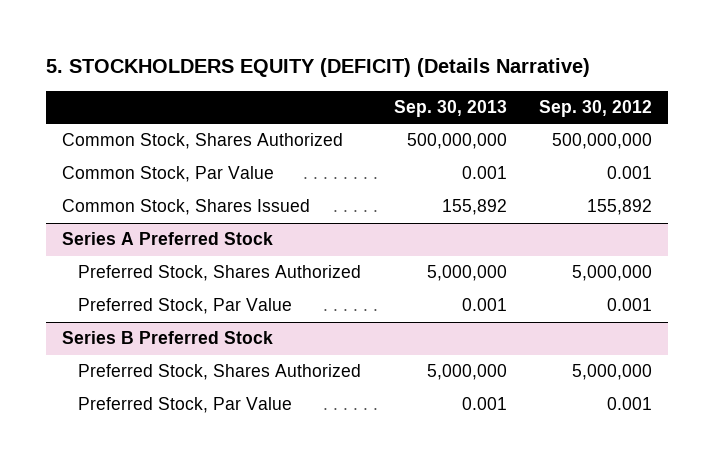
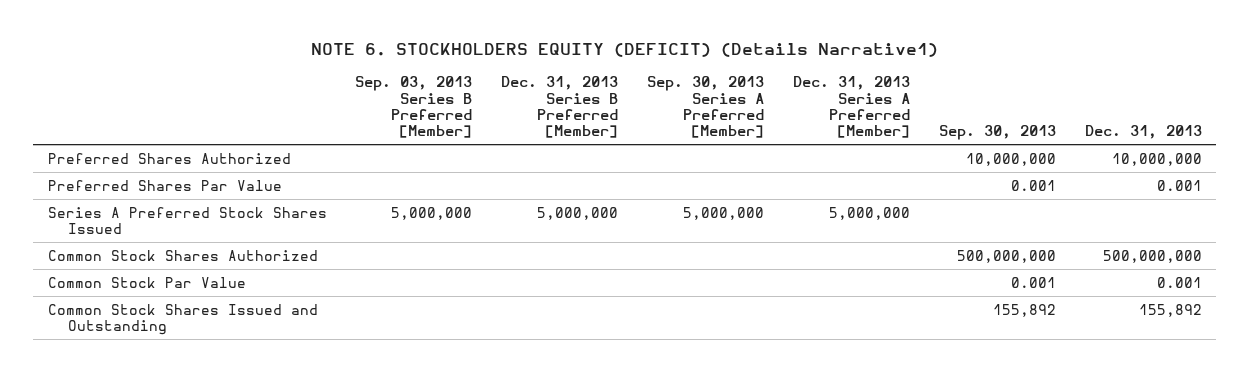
- 5. STOCKHOLDERS EQUITY (DEFICIT) (Details Narrative)
+ NOTE 6. STOCKHOLDERS EQUITY (DEFICIT) (Details Narrative1)
- | Sep. 30, 2013 | Sep. 30, 2012
+ | Sep. 03, 2013 Series B Preferred [Member] | Dec. 31, 2013 Series B Preferred [Member] | Sep. 30, 2013 Series A Preferred [Member] | Dec. 31, 2013 Series A Preferred [Member] | Sep. 30, 2013 | Dec. 31, 2013
- Common Stock, Shares Authorized | 500,000,000 | 500,000,000
- Common Stock, Par Value | 0.001 | 0.001
- Common Stock, Shares Issued | 155,892 | 155,892
- Series A Preferred Stock
- Preferred Stock, Shares Authorized | 5,000,000 | 5,000,000
- Preferred Stock, Par Value | 0.001 | 0.001
- Series B Preferred Stock
- Preferred Stock, Shares Authorized | 5,000,000 | 5,000,000
- Preferred Stock, Par Value | 0.001 | 0.001
+ Preferred Shares Authorized | | | | | 10,000,000 | 10,000,000
+ Preferred Shares Par Value | | | | | 0.001 | 0.001
+ Series A Preferred Stock Shares Issued | 5,000,000 | 5,000,000 | 5,000,000 | 5,000,000 | |
+ Common Stock Shares Authorized | | | | | 500,000,000 | 500,000,000
+ Common Stock Par Value | | | | | 0.001 | 0.001
+ Common Stock Shares Issued and Outstanding | | | | | 155,892 | 155,892

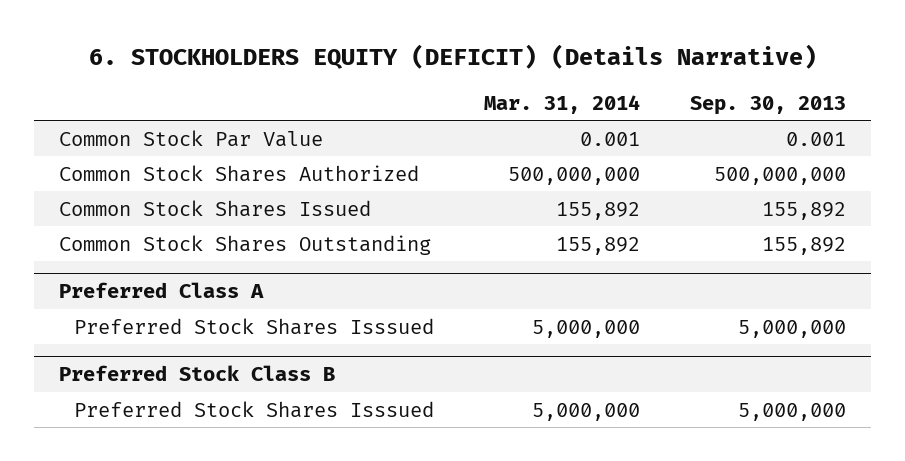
- NOTE 6. STOCKHOLDERS EQUITY (DEFICIT) (Details Narrative1)
+ 6. STOCKHOLDERS EQUITY (DEFICIT) (Details Narrative)
- | Sep. 03, 2013 Series B Preferred [Member] | Dec. 31, 2013 Series B Preferred [Member] | Sep. 30, 2013 Series A Preferred [Member] | Dec. 31, 2013 Series A Preferred [Member] | Sep. 30, 2013 | Dec. 31, 2013
+ | Mar. 31, 2014 | Sep. 30, 2013
- Preferred Shares Authorized | | | | | 10,000,000 | 10,000,000
- Preferred Shares Par Value | | | | | 0.001 | 0.001
- Series A Preferred Stock Shares Issued | 5,000,000 | 5,000,000 | 5,000,000 | 5,000,000 | |
- Common Stock Shares Issued and Outstanding | | | | | 155,892 | 155,892
moved down: Common Stock Shares Authorized | 500,000,000 | 500,000,000
+ Common Stock Shares Issued | 155,892 | 155,892
+ Common Stock Shares Outstanding | 155,892 | 155,892
+ Preferred Class A
+ Preferred Stock Shares Isssued | 5,000,000 | 5,000,000
+ Preferred Stock Class B
+ Preferred Stock Shares Isssued | 5,000,000 | 5,000,000

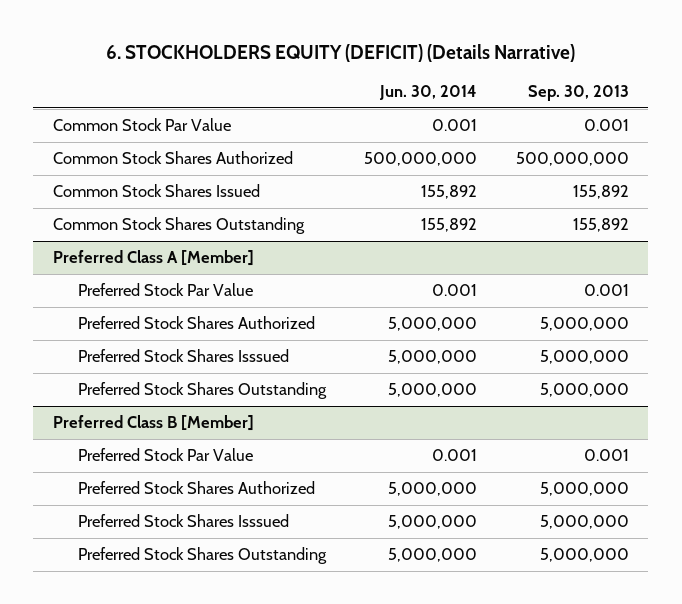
- | Mar. 31, 2014 | Sep. 30, 2013
+ | Jun. 30, 2014 | Sep. 30, 2013
- Preferred Class A
+ Preferred Class A [Member]
+ Preferred Stock Par Value | 0.001 | 0.001
+ Preferred Stock Shares Authorized | 5,000,000 | 5,000,000
- Preferred Stock Class B
+ Preferred Stock Shares Outstanding | 5,000,000 | 5,000,000
+ Preferred Class B [Member]
+ Preferred Stock Par Value | 0.001 | 0.001
+ Preferred Stock Shares Authorized | 5,000,000 | 5,000,000
+ Preferred Stock Shares Outstanding | 5,000,000 | 5,000,000

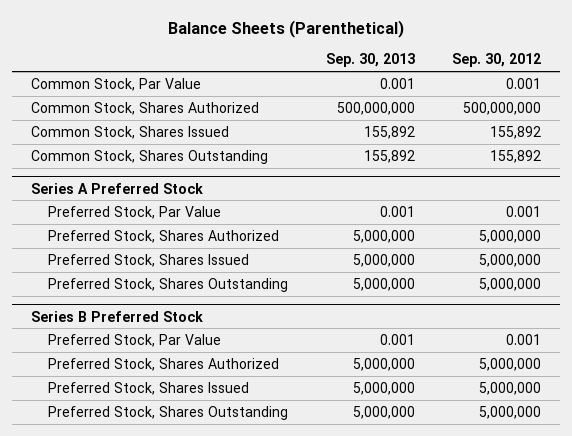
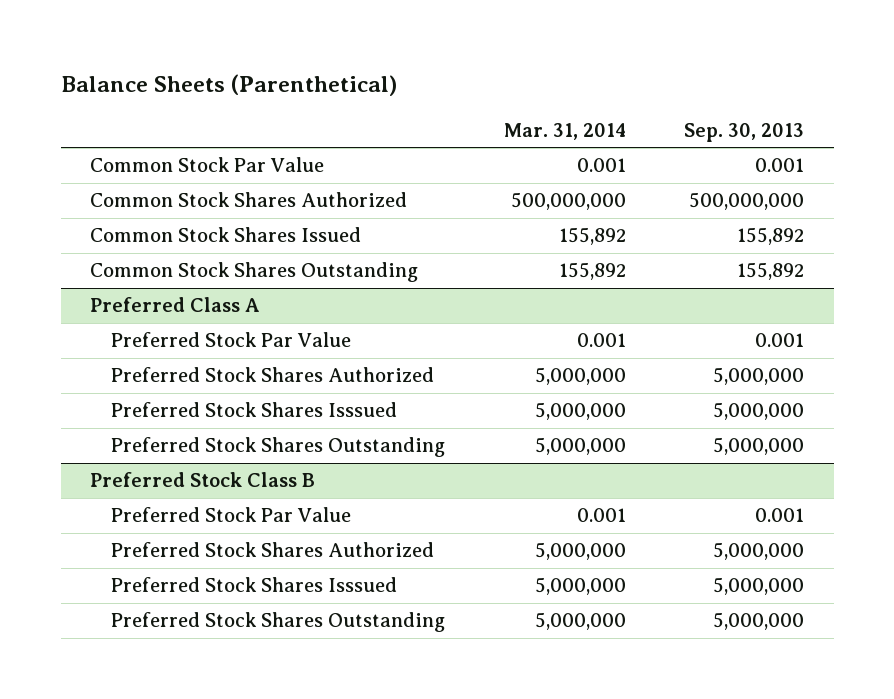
- | Sep. 30, 2013 | Sep. 30, 2012
+ | Mar. 31, 2014 | Sep. 30, 2013
- Common Stock, Par Value | 0.001 | 0.001
- Common Stock, Shares Authorized | 500,000,000 | 500,000,000
- Common Stock, Shares Issued | 155,892 | 155,892
- Common Stock, Shares Outstanding | 155,892 | 155,892
- Series A Preferred Stock
- Preferred Stock, Par Value | 0.001 | 0.001
- Preferred Stock, Shares Authorized | 5,000,000 | 5,000,000
- Preferred Stock, Shares Issued | 5,000,000 | 5,000,000
- Preferred Stock, Shares Outstanding | 5,000,000 | 5,000,000
- Series B Preferred Stock
- Preferred Stock, Par Value | 0.001 | 0.001
- Preferred Stock, Shares Authorized | 5,000,000 | 5,000,000
- Preferred Stock, Shares Issued | 5,000,000 | 5,000,000
- Preferred Stock, Shares Outstanding | 5,000,000 | 5,000,000
+ Common Stock Par Value | 0.001 | 0.001
+ Common Stock Shares Authorized | 500,000,000 | 500,000,000
+ Common Stock Shares Issued | 155,892 | 155,892
+ Common Stock Shares Outstanding | 155,892 | 155,892
+ Preferred Class A
+ Preferred Stock Par Value | 0.001 | 0.001
+ Preferred Stock Shares Authorized | 5,000,000 | 5,000,000
+ Preferred Stock Shares Isssued | 5,000,000 | 5,000,000
+ Preferred Stock Shares Outstanding | 5,000,000 | 5,000,000
+ Preferred Stock Class B
+ Preferred Stock Par Value | 0.001 | 0.001
+ Preferred Stock Shares Authorized | 5,000,000 | 5,000,000
+ Preferred Stock Shares Isssued | 5,000,000 | 5,000,000
+ Preferred Stock Shares Outstanding | 5,000,000 | 5,000,000

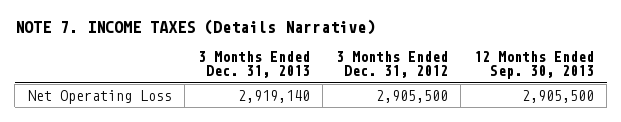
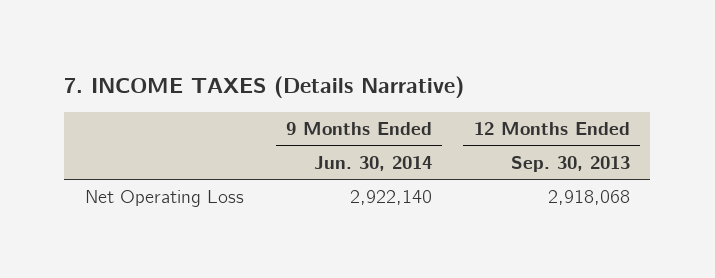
- NOTE 7. INCOME TAXES (Details Narrative)
+ 7. INCOME TAXES (Details Narrative)
- | 3 Months Ended Dec. 31, 2013 | 3 Months Ended Dec. 31, 2012 | 12 Months Ended Sep. 30, 2013
+ | 9 Months Ended Jun. 30, 2014 | 12 Months Ended Sep. 30, 2013
- Net Operating Loss | 2,919,140 | 2,905,500 | 2,905,500
+ Net Operating Loss | 2,922,140 | 2,918,068

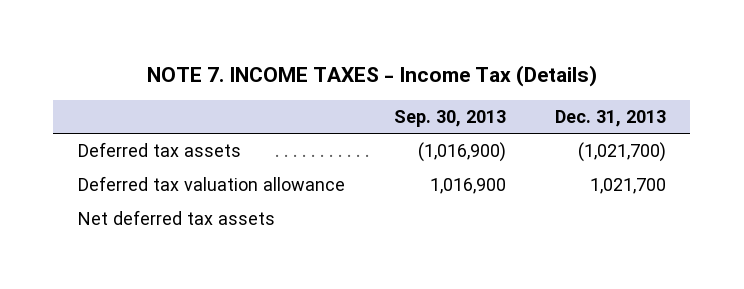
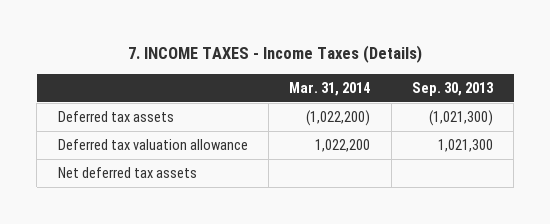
- NOTE 7. INCOME TAXES - Income Tax (Details)
+ 7. INCOME TAXES - Income Taxes (Details)
- | Sep. 30, 2013 | Dec. 31, 2013
+ | Mar. 31, 2014 | Sep. 30, 2013
- Deferred tax assets | (1,016,900) | (1,021,700)
- Deferred tax valuation allowance | 1,016,900 | 1,021,700
+ Deferred tax assets | (1,022,200) | (1,021,300)
+ Deferred tax valuation allowance | 1,022,200 | 1,021,300

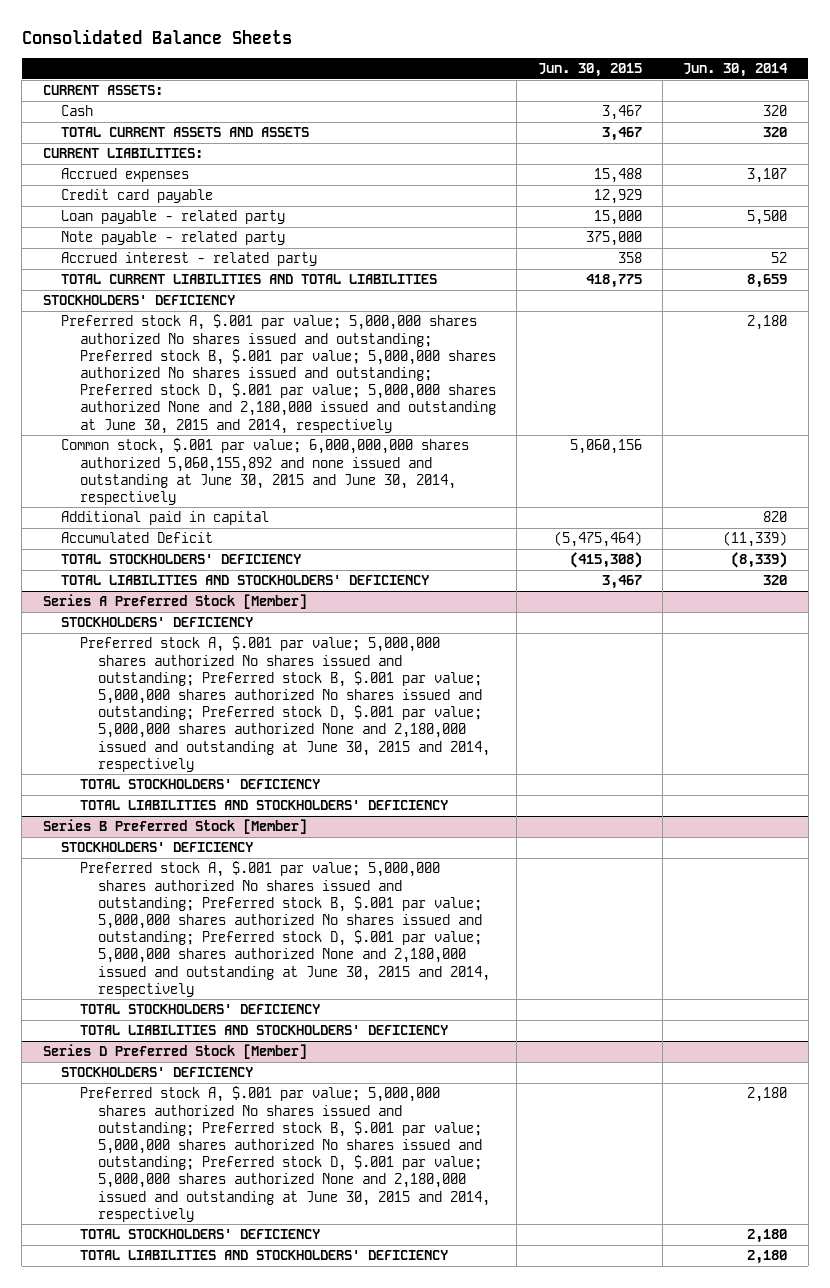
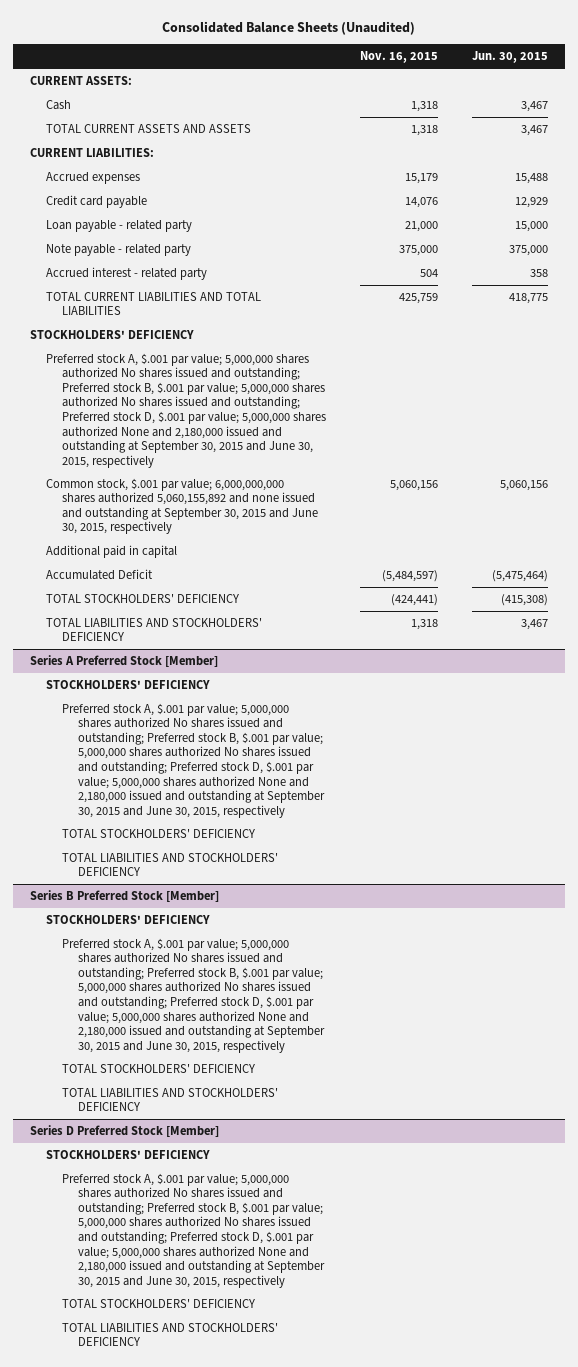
- Consolidated Balance Sheets
+ Consolidated Balance Sheets (Unaudited)
- | Jun. 30, 2015 | Jun. 30, 2014
+ | Nov. 16, 2015 | Jun. 30, 2015
- Preferred stock A, $.001 par value; 5,000,000 shares authorized No shares issued and outstanding; Preferred stock B, $.001 par value; 5,000,000 shares authorized No shares issued and outstanding; Preferred stock D, $.001 par value; 5,000,000 shares authorized None and 2,180,000 issued and outstanding at June 30, 2015 and 2014, respectively | | 2,180
- Common stock, $.001 par value; 6,000,000,000 shares authorized 5,060,155,892 and none issued and outstanding at June 30, 2015 and June 30, 2014, respectively | 5,060,156 |
+ Preferred stock A, $.001 par value; 5,000,000 shares authorized No shares issued and outstanding; Preferred stock B, $.001 par value; 5,000,000 shares authorized No shares issued and outstanding; Preferred stock D, $.001 par value; 5,000,000 shares authorized None and 2,180,000 issued and outstanding at September 30, 2015 and June 30, 2015, respectively
+ Common stock, $.001 par value; 6,000,000,000 shares authorized 5,060,155,892 and none issued and outstanding at September 30, 2015 and June 30, 2015, respectively | 5,060,156 | 5,060,156
@ Series A Preferred Stock [Member]
- Preferred stock A, $.001 par value; 5,000,000 shares authorized No shares issued and outstanding; Preferred stock B, $.001 par value; 5,000,000 shares authorized No shares issued and outstanding; Preferred stock D, $.001 par value; 5,000,000 shares authorized None and 2,180,000 issued and outstanding at June 30, 2015 and 2014, respectively
+ Preferred stock A, $.001 par value; 5,000,000 shares authorized No shares issued and outstanding; Preferred stock B, $.001 par value; 5,000,000 shares authorized No shares issued and outstanding; Preferred stock D, $.001 par value; 5,000,000 shares authorized None and 2,180,000 issued and outstanding at September 30, 2015 and June 30, 2015, respectively
@ Series B Preferred Stock [Member]
- Preferred stock A, $.001 par value; 5,000,000 shares authorized No shares issued and outstanding; Preferred stock B, $.001 par value; 5,000,000 shares authorized No shares issued and outstanding; Preferred stock D, $.001 par value; 5,000,000 shares authorized None and 2,180,000 issued and outstanding at June 30, 2015 and 2014, respectively
+ Preferred stock A, $.001 par value; 5,000,000 shares authorized No shares issued and outstanding; Preferred stock B, $.001 par value; 5,000,000 shares authorized No shares issued and outstanding; Preferred stock D, $.001 par value; 5,000,000 shares authorized None and 2,180,000 issued and outstanding at September 30, 2015 and June 30, 2015, respectively
@ Series D Preferred Stock [Member]
- Preferred stock A, $.001 par value; 5,000,000 shares authorized No shares issued and outstanding; Preferred stock B, $.001 par value; 5,000,000 shares authorized No shares issued and outstanding; Preferred stock D, $.001 par value; 5,000,000 shares authorized None and 2,180,000 issued and outstanding at June 30, 2015 and 2014, respectively | | 2,180
+ Preferred stock A, $.001 par value; 5,000,000 shares authorized No shares issued and outstanding; Preferred stock B, $.001 par value; 5,000,000 shares authorized No shares issued and outstanding; Preferred stock D, $.001 par value; 5,000,000 shares authorized None and 2,180,000 issued and outstanding at September 30, 2015 and June 30, 2015, respectively

